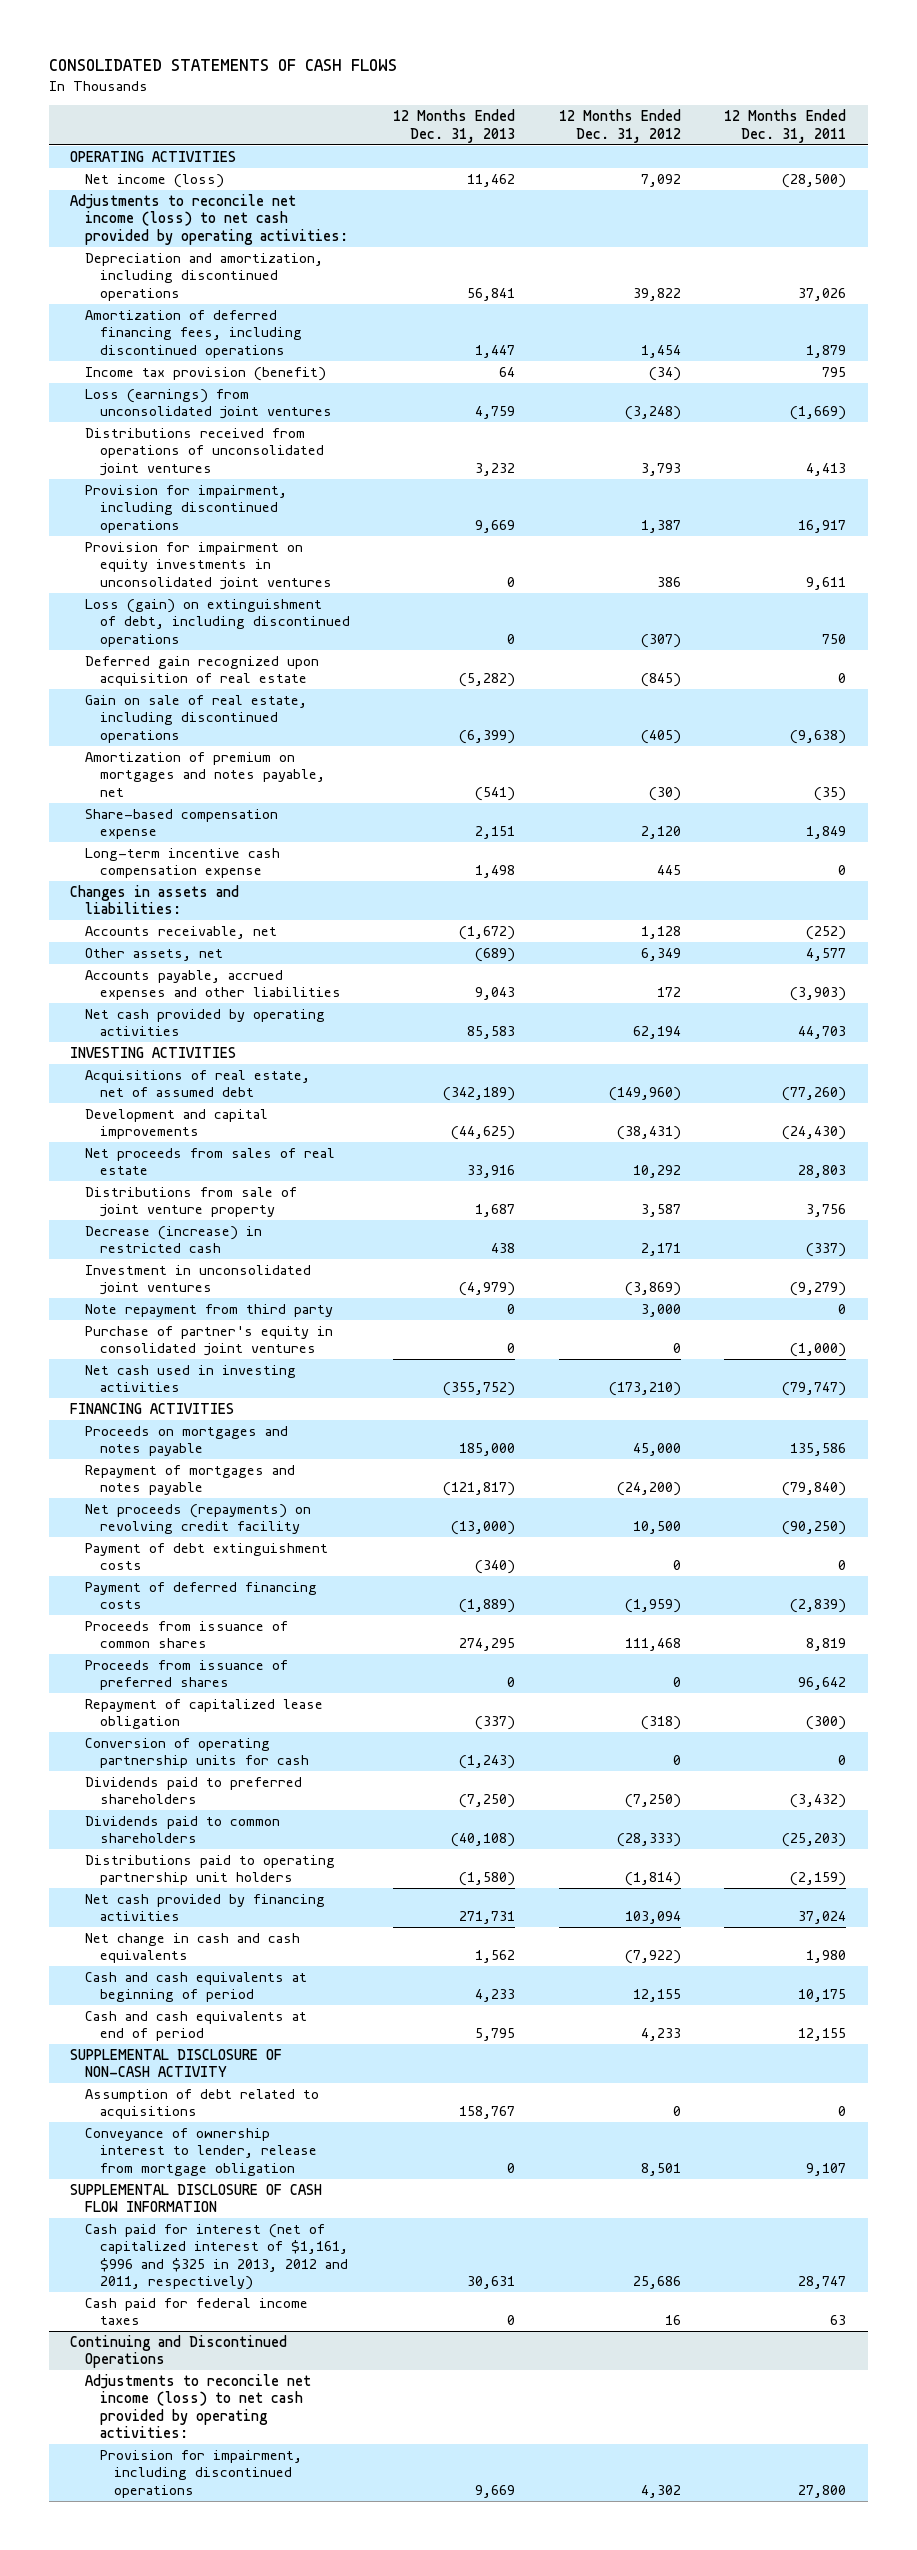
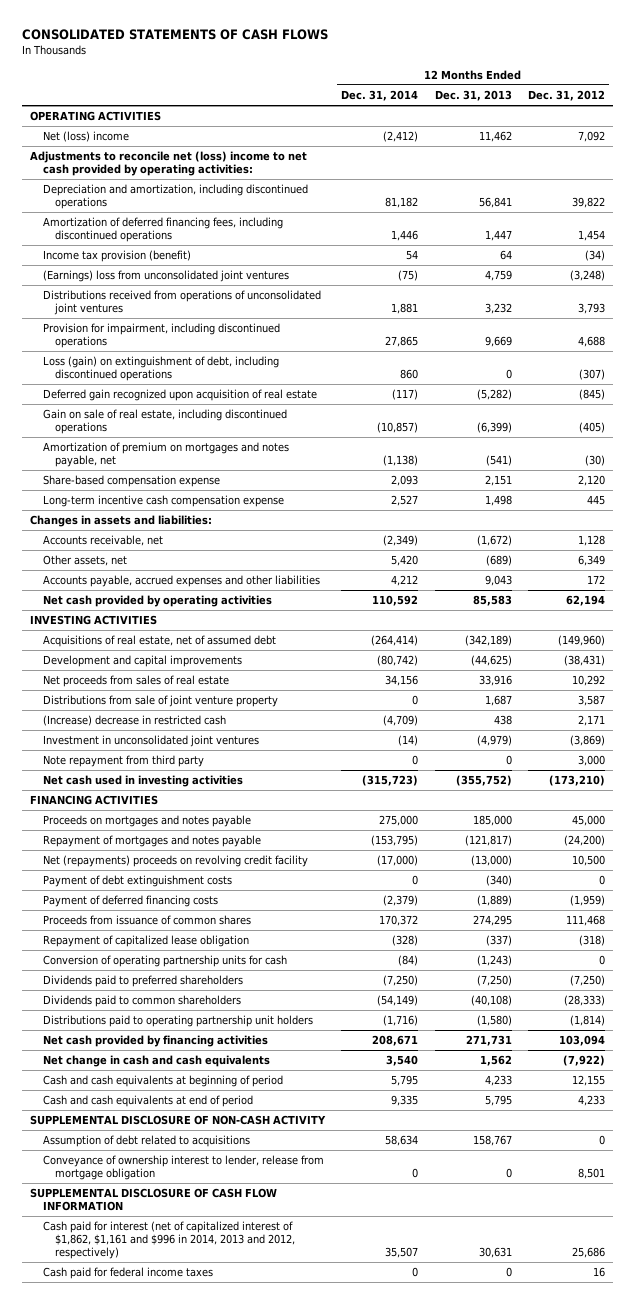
- | 12 Months Ended Dec. 31, 2013 | 12 Months Ended Dec. 31, 2012 | 12 Months Ended Dec. 31, 2011
+ | 12 Months Ended Dec. 31, 2014 | 12 Months Ended Dec. 31, 2013 | 12 Months Ended Dec. 31, 2012
- Net income (loss) | 11,462 | 7,092 | (28,500)
- Adjustments to reconcile net income (loss) to net cash provided by operating activities:
+ Net (loss) income | (2,412) | 11,462 | 7,092
+ Adjustments to reconcile net (loss) income to net cash provided by operating activities:
- Loss (earnings) from unconsolidated joint ventures | 4,759 | (3,248) | (1,669)
+ (Earnings) loss from unconsolidated joint ventures | (75) | 4,759 | (3,248)
- Provision for impairment, including discontinued operations | 9,669 | 1,387 | 16,917
- Provision for impairment on equity investments in unconsolidated joint ventures | 0 | 386 | 9,611
+ Provision for impairment, including discontinued operations | 27,865 | 9,669 | 4,688
- Decrease (increase) in restricted cash | 438 | 2,171 | (337)
+ (Increase) decrease in restricted cash | (4,709) | 438 | 2,171
- Purchase of partner's equity in consolidated joint ventures | 0 | 0 | (1,000)
- Net proceeds (repayments) on revolving credit facility | (13,000) | 10,500 | (90,250)
+ Net (repayments) proceeds on revolving credit facility | (17,000) | (13,000) | 10,500
- Proceeds from issuance of preferred shares | 0 | 0 | 96,642
- Cash paid for interest (net of capitalized interest of $1,161, $996 and $325 in 2013, 2012 and 2011, respectively) | 30,631 | 25,686 | 28,747
+ Cash paid for interest (net of capitalized interest of $1,862, $1,161 and $996 in 2014, 2013 and 2012, respectively) | 35,507 | 30,631 | 25,686
- Continuing and Discontinued Operations
- Adjustments to reconcile net income (loss) to net cash provided by operating activities:
- Provision for impairment, including discontinued operations | 9,669 | 4,302 | 27,800

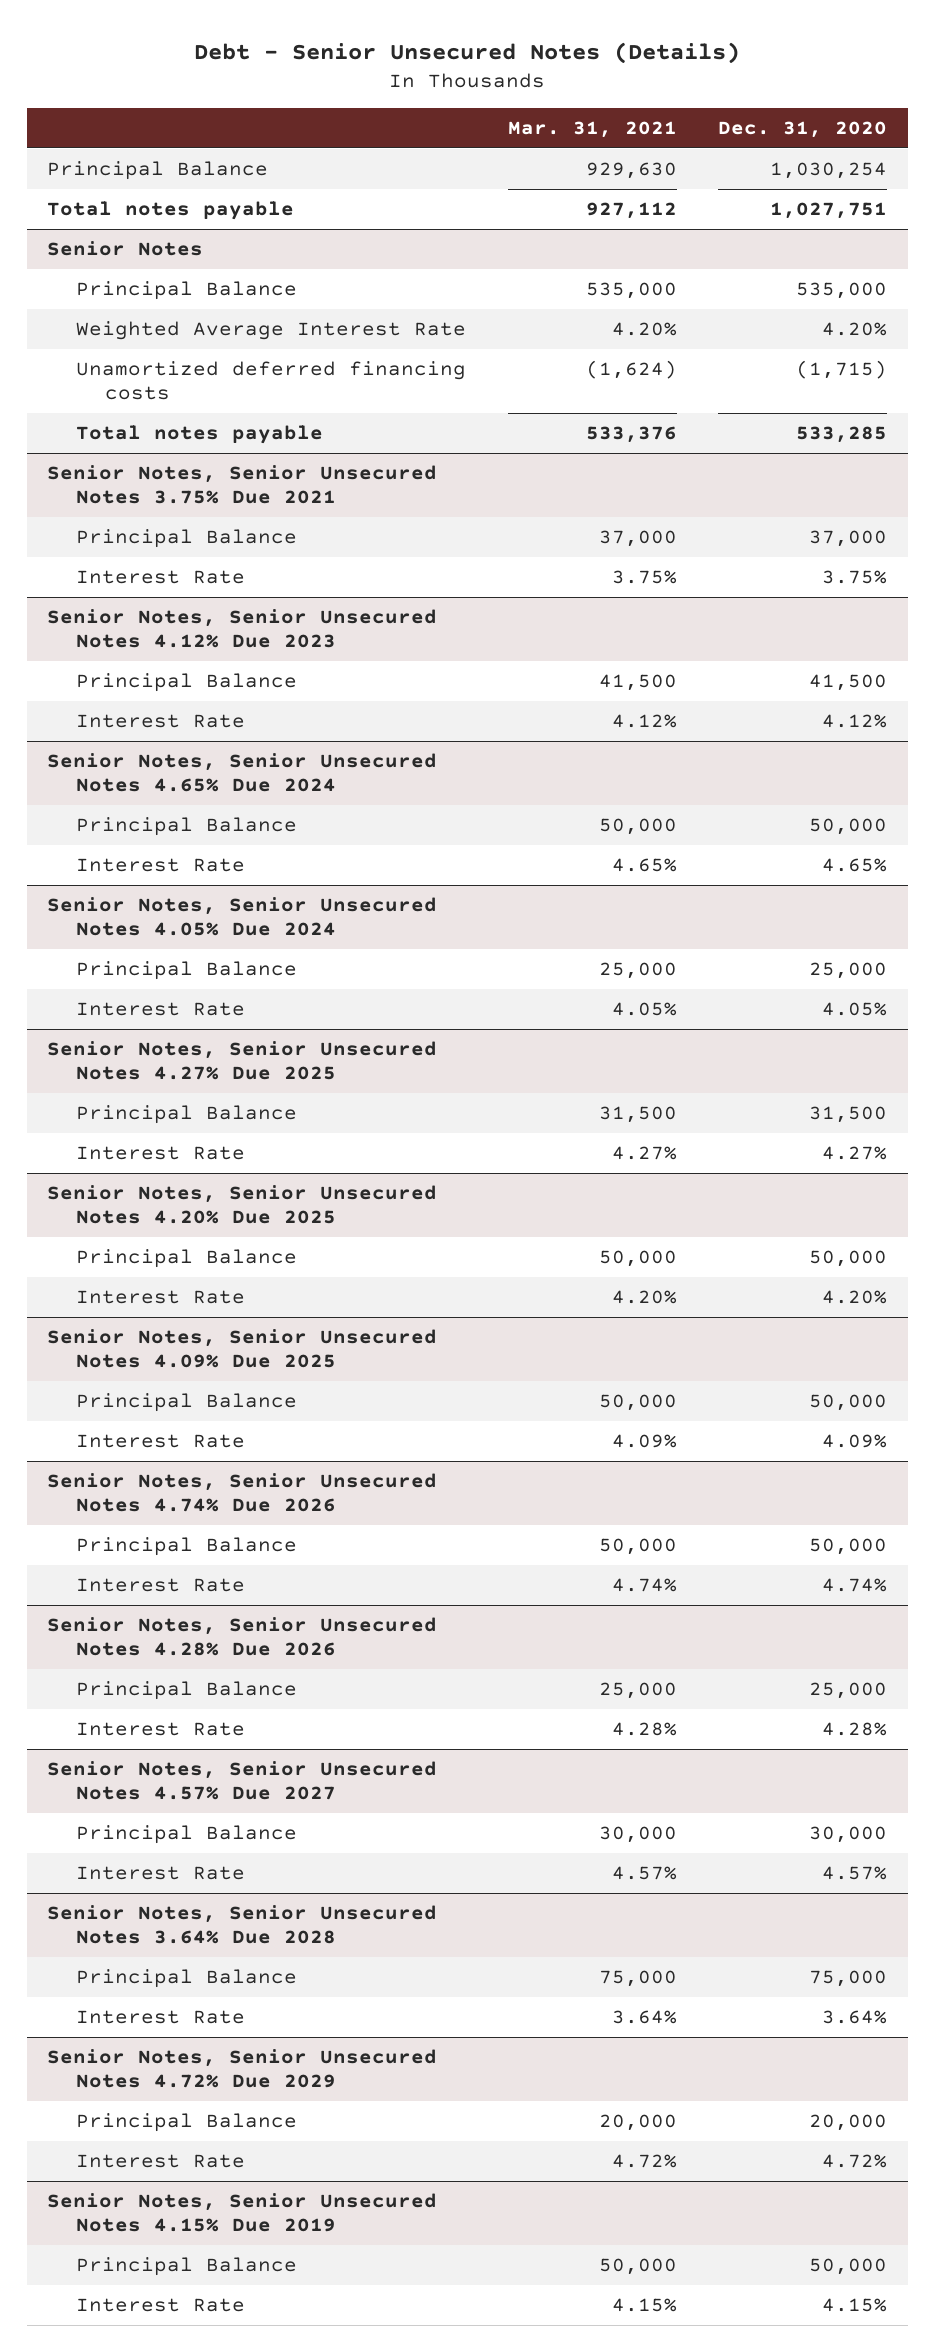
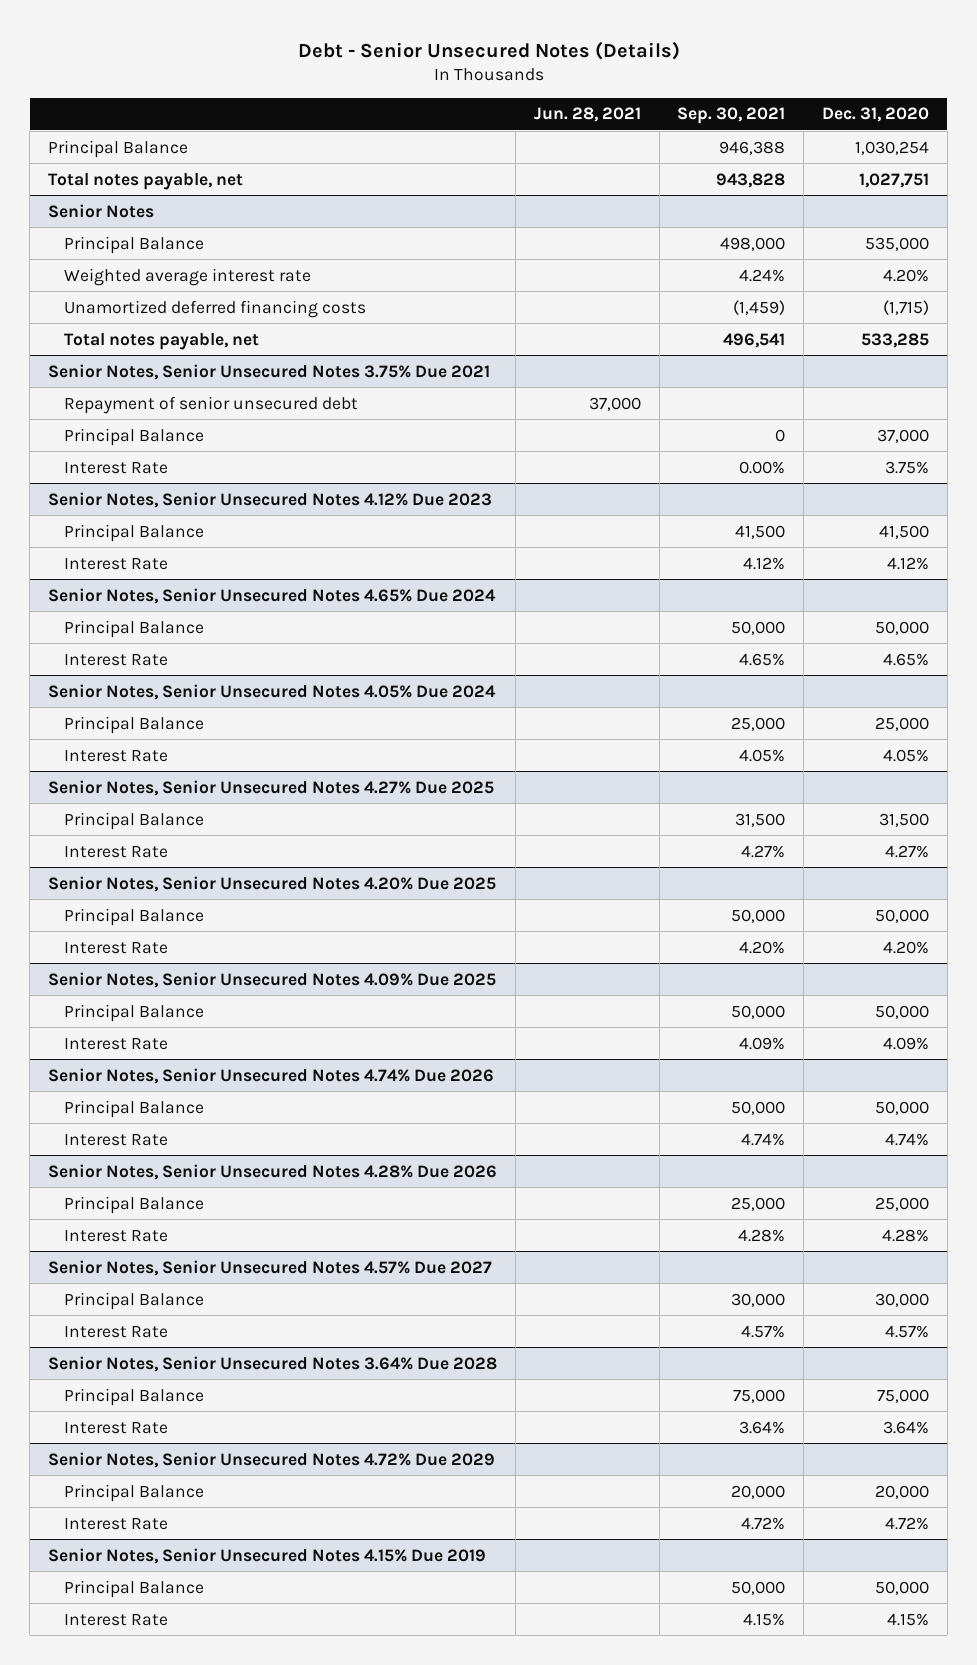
- | Mar. 31, 2021 | Dec. 31, 2020
+ | Jun. 28, 2021 | Sep. 30, 2021 | Dec. 31, 2020
- Total notes payable | 927,112 | 1,027,751
+ Total notes payable, net | | 943,828 | 1,027,751
@ Senior Notes
- Weighted Average Interest Rate | 4.20% | 4.20%
+ Weighted average interest rate | | 4.24% | 4.20%
- Total notes payable | 533,376 | 533,285
+ Total notes payable, net | | 496,541 | 533,285
@ Senior Notes, Senior Unsecured Notes 3.75% Due 2021
+ Repayment of senior unsecured debt | 37,000 | |

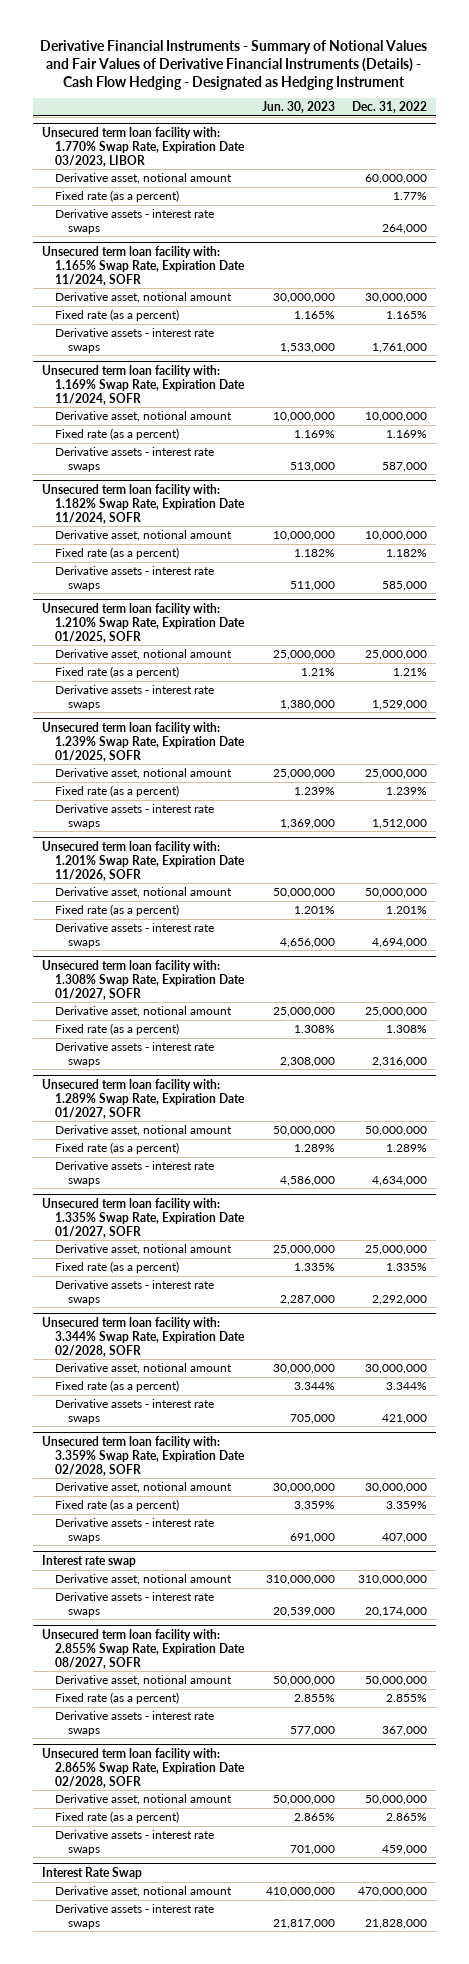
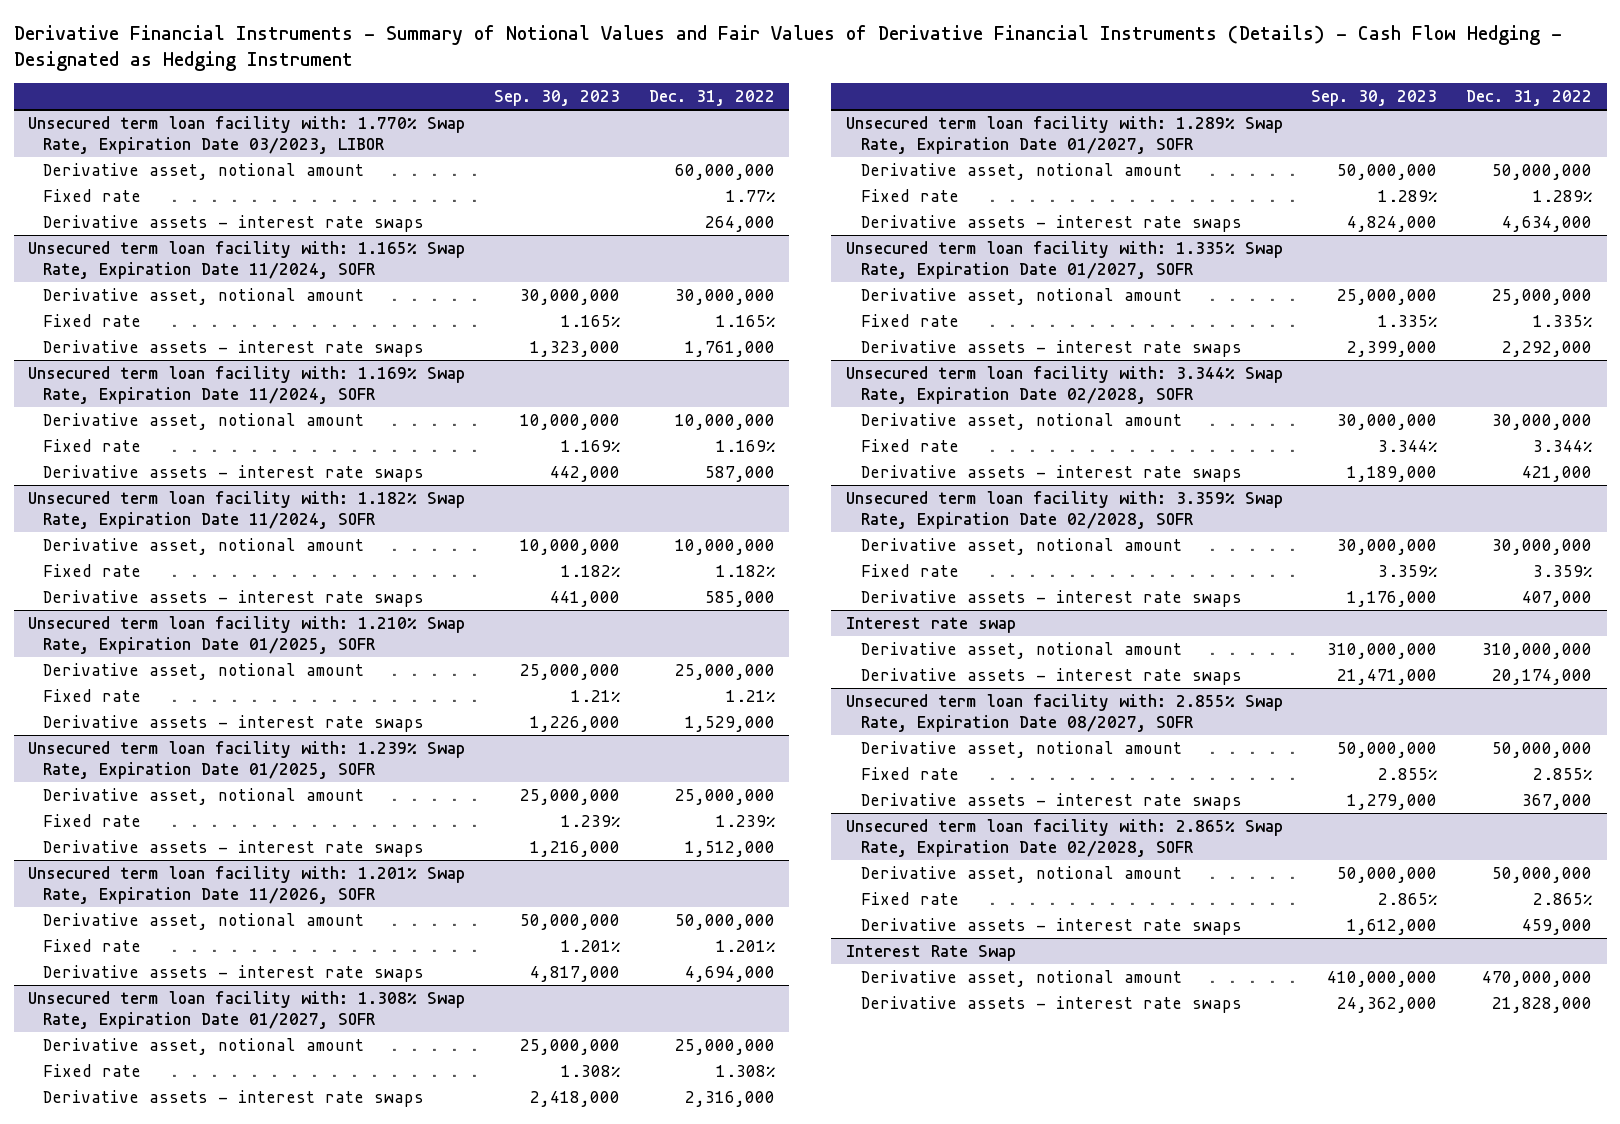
- | Jun. 30, 2023 | Dec. 31, 2022
+ | Sep. 30, 2023 | Dec. 31, 2022
@ Unsecured term loan facility with: 1.770% Swap Rate, Expiration Date 03/2023, LIBOR
- Fixed rate (as a percent) | | 1.77%
+ Fixed rate | | 1.77%
@ Unsecured term loan facility with: 1.165% Swap Rate, Expiration Date 11/2024, SOFR
- Fixed rate (as a percent) | 1.165% | 1.165%
+ Fixed rate | 1.165% | 1.165%
@ Unsecured term loan facility with: 1.169% Swap Rate, Expiration Date 11/2024, SOFR
- Fixed rate (as a percent) | 1.169% | 1.169%
+ Fixed rate | 1.169% | 1.169%
@ Unsecured term loan facility with: 1.182% Swap Rate, Expiration Date 11/2024, SOFR
- Fixed rate (as a percent) | 1.182% | 1.182%
+ Fixed rate | 1.182% | 1.182%
@ Unsecured term loan facility with: 1.210% Swap Rate, Expiration Date 01/2025, SOFR
- Fixed rate (as a percent) | 1.21% | 1.21%
+ Fixed rate | 1.21% | 1.21%
@ Unsecured term loan facility with: 1.239% Swap Rate, Expiration Date 01/2025, SOFR
- Fixed rate (as a percent) | 1.239% | 1.239%
+ Fixed rate | 1.239% | 1.239%
@ Unsecured term loan facility with: 1.201% Swap Rate, Expiration Date 11/2026, SOFR
- Fixed rate (as a percent) | 1.201% | 1.201%
+ Fixed rate | 1.201% | 1.201%
@ Unsecured term loan facility with: 1.308% Swap Rate, Expiration Date 01/2027, SOFR
- Fixed rate (as a percent) | 1.308% | 1.308%
+ Fixed rate | 1.308% | 1.308%
@ Unsecured term loan facility with: 1.289% Swap Rate, Expiration Date 01/2027, SOFR
- Fixed rate (as a percent) | 1.289% | 1.289%
+ Fixed rate | 1.289% | 1.289%
@ Unsecured term loan facility with: 1.335% Swap Rate, Expiration Date 01/2027, SOFR
- Fixed rate (as a percent) | 1.335% | 1.335%
+ Fixed rate | 1.335% | 1.335%
@ Unsecured term loan facility with: 3.344% Swap Rate, Expiration Date 02/2028, SOFR
- Fixed rate (as a percent) | 3.344% | 3.344%
+ Fixed rate | 3.344% | 3.344%
@ Unsecured term loan facility with: 3.359% Swap Rate, Expiration Date 02/2028, SOFR
- Fixed rate (as a percent) | 3.359% | 3.359%
+ Fixed rate | 3.359% | 3.359%
@ Unsecured term loan facility with: 2.855% Swap Rate, Expiration Date 08/2027, SOFR
- Fixed rate (as a percent) | 2.855% | 2.855%
+ Fixed rate | 2.855% | 2.855%
@ Unsecured term loan facility with: 2.865% Swap Rate, Expiration Date 02/2028, SOFR
- Fixed rate (as a percent) | 2.865% | 2.865%
+ Fixed rate | 2.865% | 2.865%

